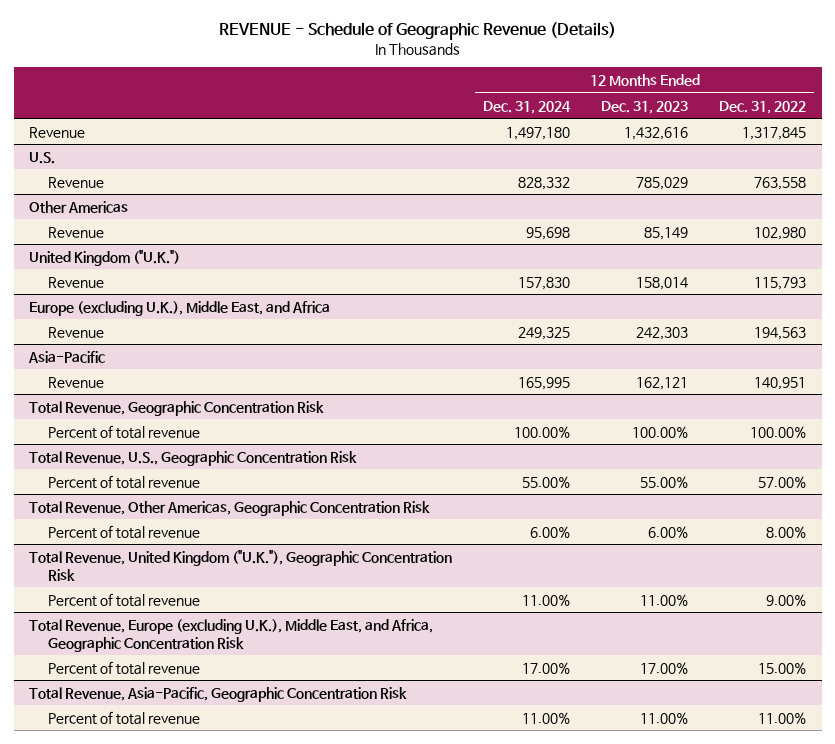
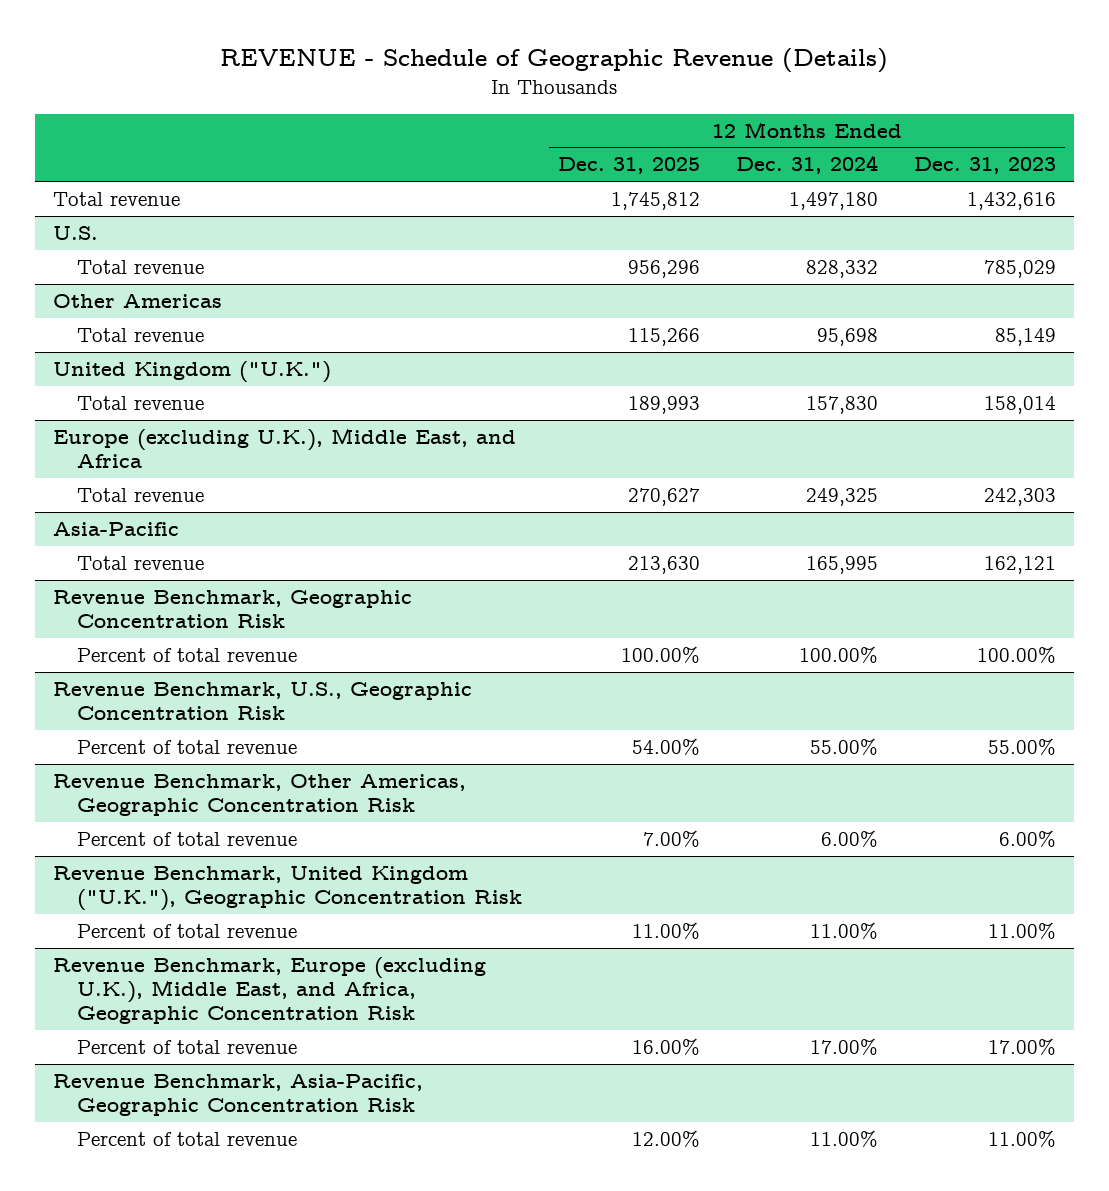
- | 12 Months Ended Dec. 31, 2024 | 12 Months Ended Dec. 31, 2023 | 12 Months Ended Dec. 31, 2022
+ | 12 Months Ended Dec. 31, 2025 | 12 Months Ended Dec. 31, 2024 | 12 Months Ended Dec. 31, 2023
- Revenue | 1,497,180 | 1,432,616 | 1,317,845
+ Total revenue | 1,745,812 | 1,497,180 | 1,432,616
@ U.S.
- Revenue | 828,332 | 785,029 | 763,558
+ Total revenue | 956,296 | 828,332 | 785,029
@ Other Americas
- Revenue | 95,698 | 85,149 | 102,980
+ Total revenue | 115,266 | 95,698 | 85,149
@ United Kingdom ("U.K.")
- Revenue | 157,830 | 158,014 | 115,793
+ Total revenue | 189,993 | 157,830 | 158,014
@ Europe (excluding U.K.), Middle East, and Africa
- Revenue | 249,325 | 242,303 | 194,563
+ Total revenue | 270,627 | 249,325 | 242,303
@ Asia-Pacific
- Revenue | 165,995 | 162,121 | 140,951
- Total Revenue, Geographic Concentration Risk
@ Asia-Pacific
+ Total revenue | 213,630 | 165,995 | 162,121
+ Revenue Benchmark, Geographic Concentration Risk
- Total Revenue, U.S., Geographic Concentration Risk
+ Revenue Benchmark, U.S., Geographic Concentration Risk
- Total Revenue, Other Americas, Geographic Concentration Risk
+ Revenue Benchmark, Other Americas, Geographic Concentration Risk
- Total Revenue, United Kingdom ("U.K."), Geographic Concentration Risk
+ Revenue Benchmark, United Kingdom ("U.K."), Geographic Concentration Risk
- Total Revenue, Europe (excluding U.K.), Middle East, and Africa, Geographic Concentration Risk
+ Revenue Benchmark, Europe (excluding U.K.), Middle East, and Africa, Geographic Concentration Risk
- Total Revenue, Asia-Pacific, Geographic Concentration Risk
+ Revenue Benchmark, Asia-Pacific, Geographic Concentration Risk

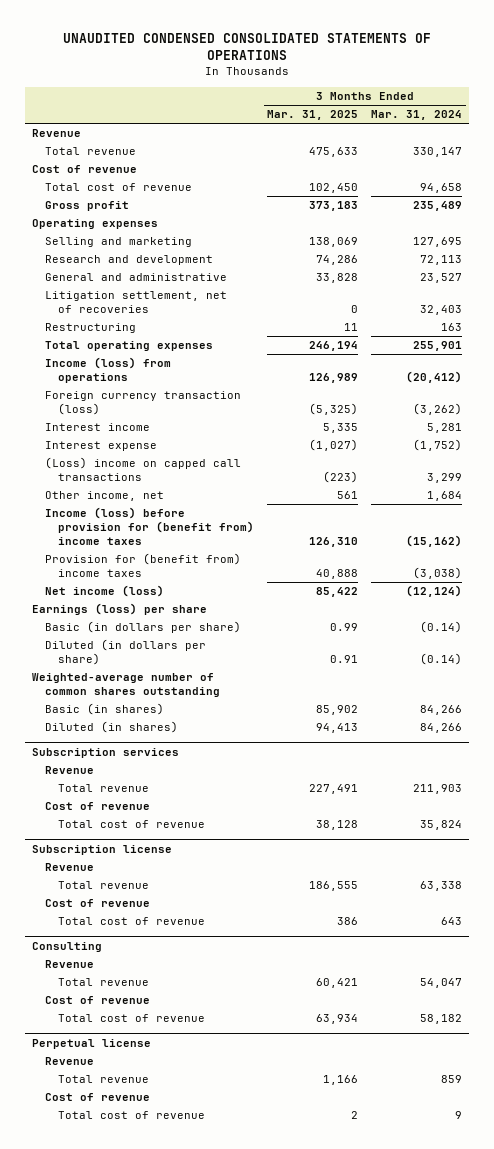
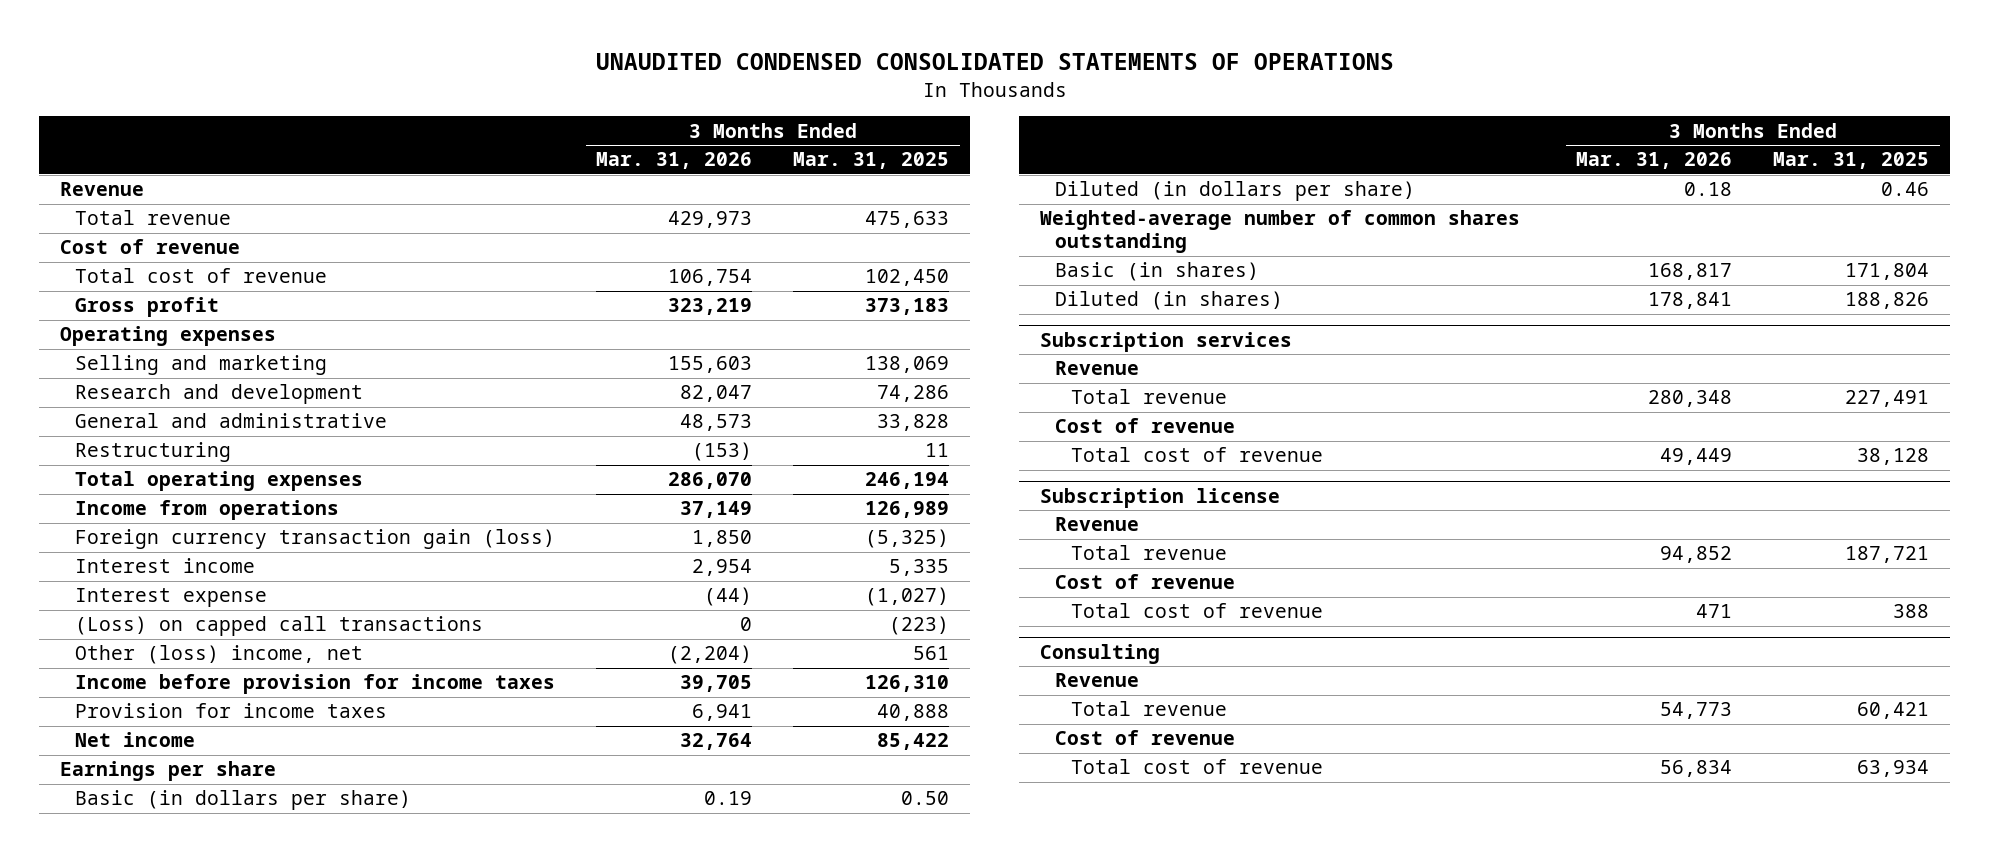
- | 3 Months Ended Mar. 31, 2025 | 3 Months Ended Mar. 31, 2024
+ | 3 Months Ended Mar. 31, 2026 | 3 Months Ended Mar. 31, 2025
- Litigation settlement, net of recoveries | 0 | 32,403
- Income (loss) from operations | 126,989 | (20,412)
- Foreign currency transaction (loss) | (5,325) | (3,262)
+ Income from operations | 37,149 | 126,989
+ Foreign currency transaction gain (loss) | 1,850 | (5,325)
- (Loss) income on capped call transactions | (223) | 3,299
- Other income, net | 561 | 1,684
- Income (loss) before provision for (benefit from) income taxes | 126,310 | (15,162)
- Provision for (benefit from) income taxes | 40,888 | (3,038)
- Net income (loss) | 85,422 | (12,124)
- Earnings (loss) per share
- Basic (in dollars per share) | 0.99 | (0.14)
- Diluted (in dollars per share) | 0.91 | (0.14)
+ (Loss) on capped call transactions | 0 | (223)
+ Other (loss) income, net | (2,204) | 561
+ Income before provision for income taxes | 39,705 | 126,310
+ Provision for income taxes | 6,941 | 40,888
+ Net income | 32,764 | 85,422
+ Earnings per share
+ Basic (in dollars per share) | 0.19 | 0.50
+ Diluted (in dollars per share) | 0.18 | 0.46
- Basic (in shares) | 85,902 | 84,266
- Diluted (in shares) | 94,413 | 84,266
+ Basic (in shares) | 168,817 | 171,804
+ Diluted (in shares) | 178,841 | 188,826
@ Subscription license
- Total revenue | 186,555 | 63,338
+ Total revenue | 94,852 | 187,721
- Total cost of revenue | 386 | 643
+ Total cost of revenue | 471 | 388
- Perpetual license
- Revenue
- Total revenue | 1,166 | 859
- Cost of revenue
- Total cost of revenue | 2 | 9

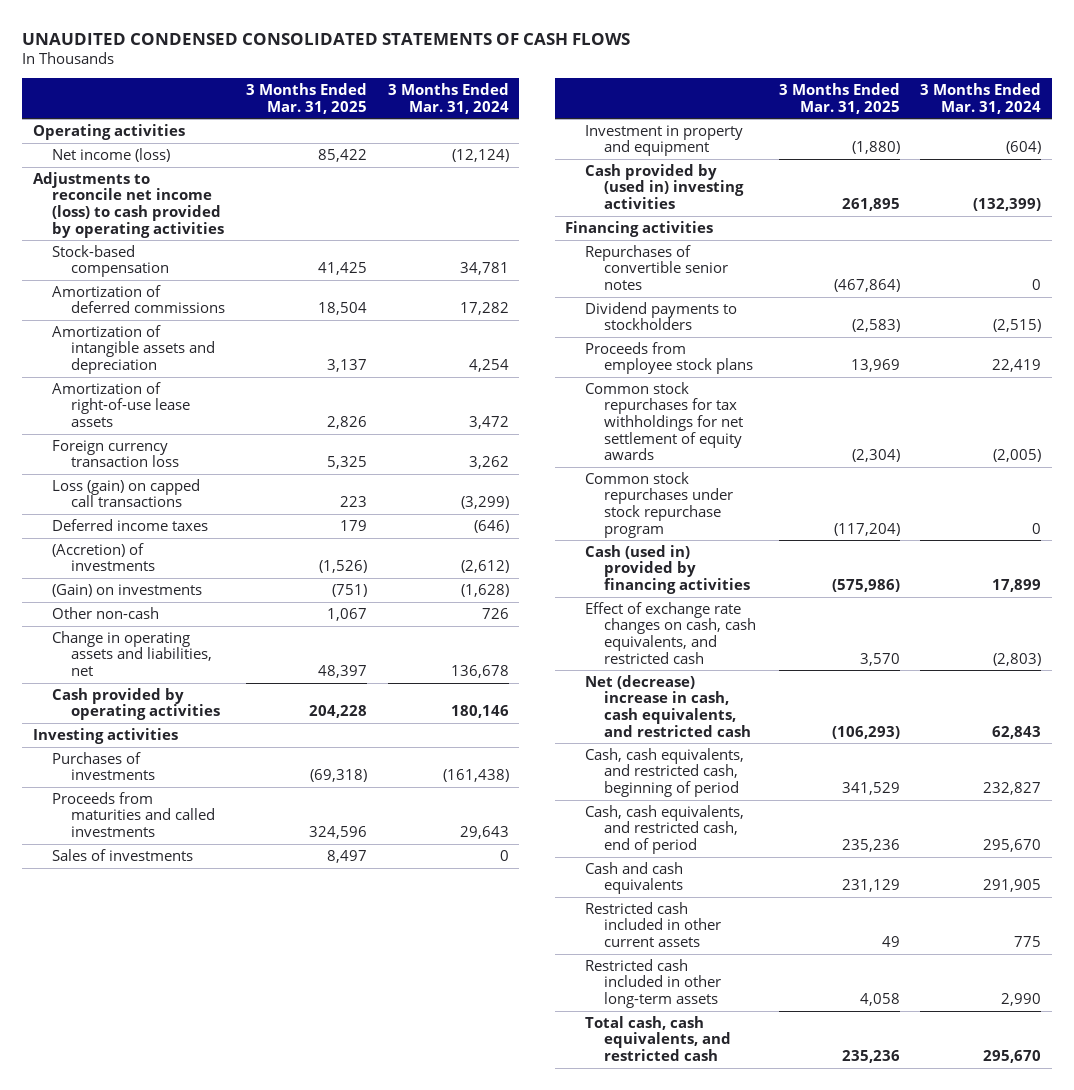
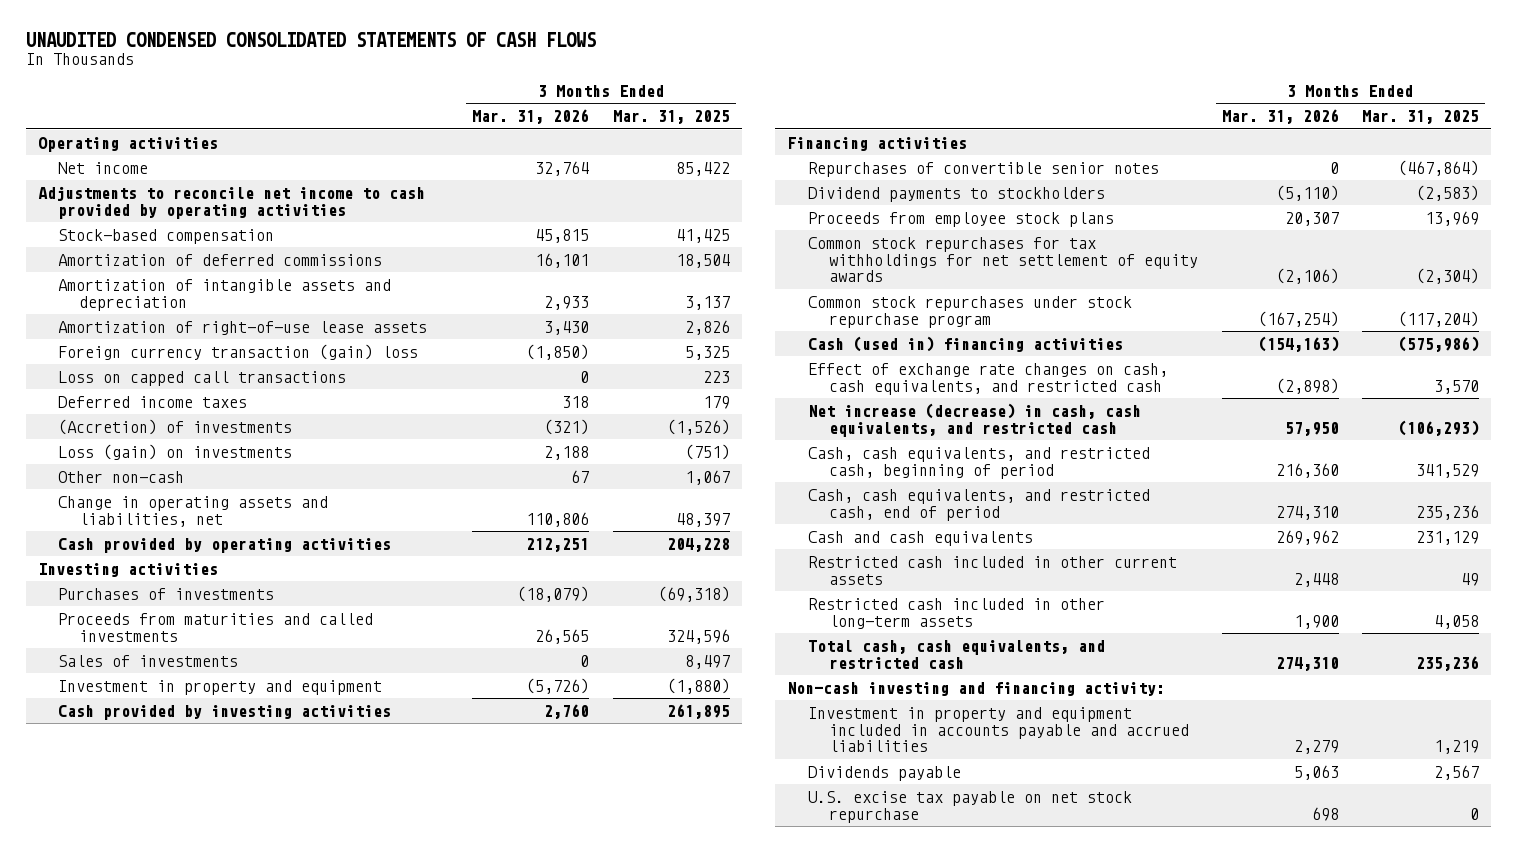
- | 3 Months Ended Mar. 31, 2025 | 3 Months Ended Mar. 31, 2024
+ | 3 Months Ended Mar. 31, 2026 | 3 Months Ended Mar. 31, 2025
- Net income (loss) | 85,422 | (12,124)
- Adjustments to reconcile net income (loss) to cash provided by operating activities
+ Net income | 32,764 | 85,422
+ Adjustments to reconcile net income to cash provided by operating activities
- Foreign currency transaction loss | 5,325 | 3,262
- Loss (gain) on capped call transactions | 223 | (3,299)
+ Foreign currency transaction (gain) loss | (1,850) | 5,325
+ Loss on capped call transactions | 0 | 223
- (Gain) on investments | (751) | (1,628)
+ Loss (gain) on investments | 2,188 | (751)
- Cash provided by (used in) investing activities | 261,895 | (132,399)
+ Cash provided by investing activities | 2,760 | 261,895
- Cash (used in) provided by financing activities | (575,986) | 17,899
+ Cash (used in) financing activities | (154,163) | (575,986)
- Net (decrease) increase in cash, cash equivalents, and restricted cash | (106,293) | 62,843
+ Net increase (decrease) in cash, cash equivalents, and restricted cash | 57,950 | (106,293)
+ Non-cash investing and financing activity:
+ Investment in property and equipment included in accounts payable and accrued liabilities | 2,279 | 1,219
+ Dividends payable | 5,063 | 2,567
+ U.S. excise tax payable on net stock repurchase | 698 | 0

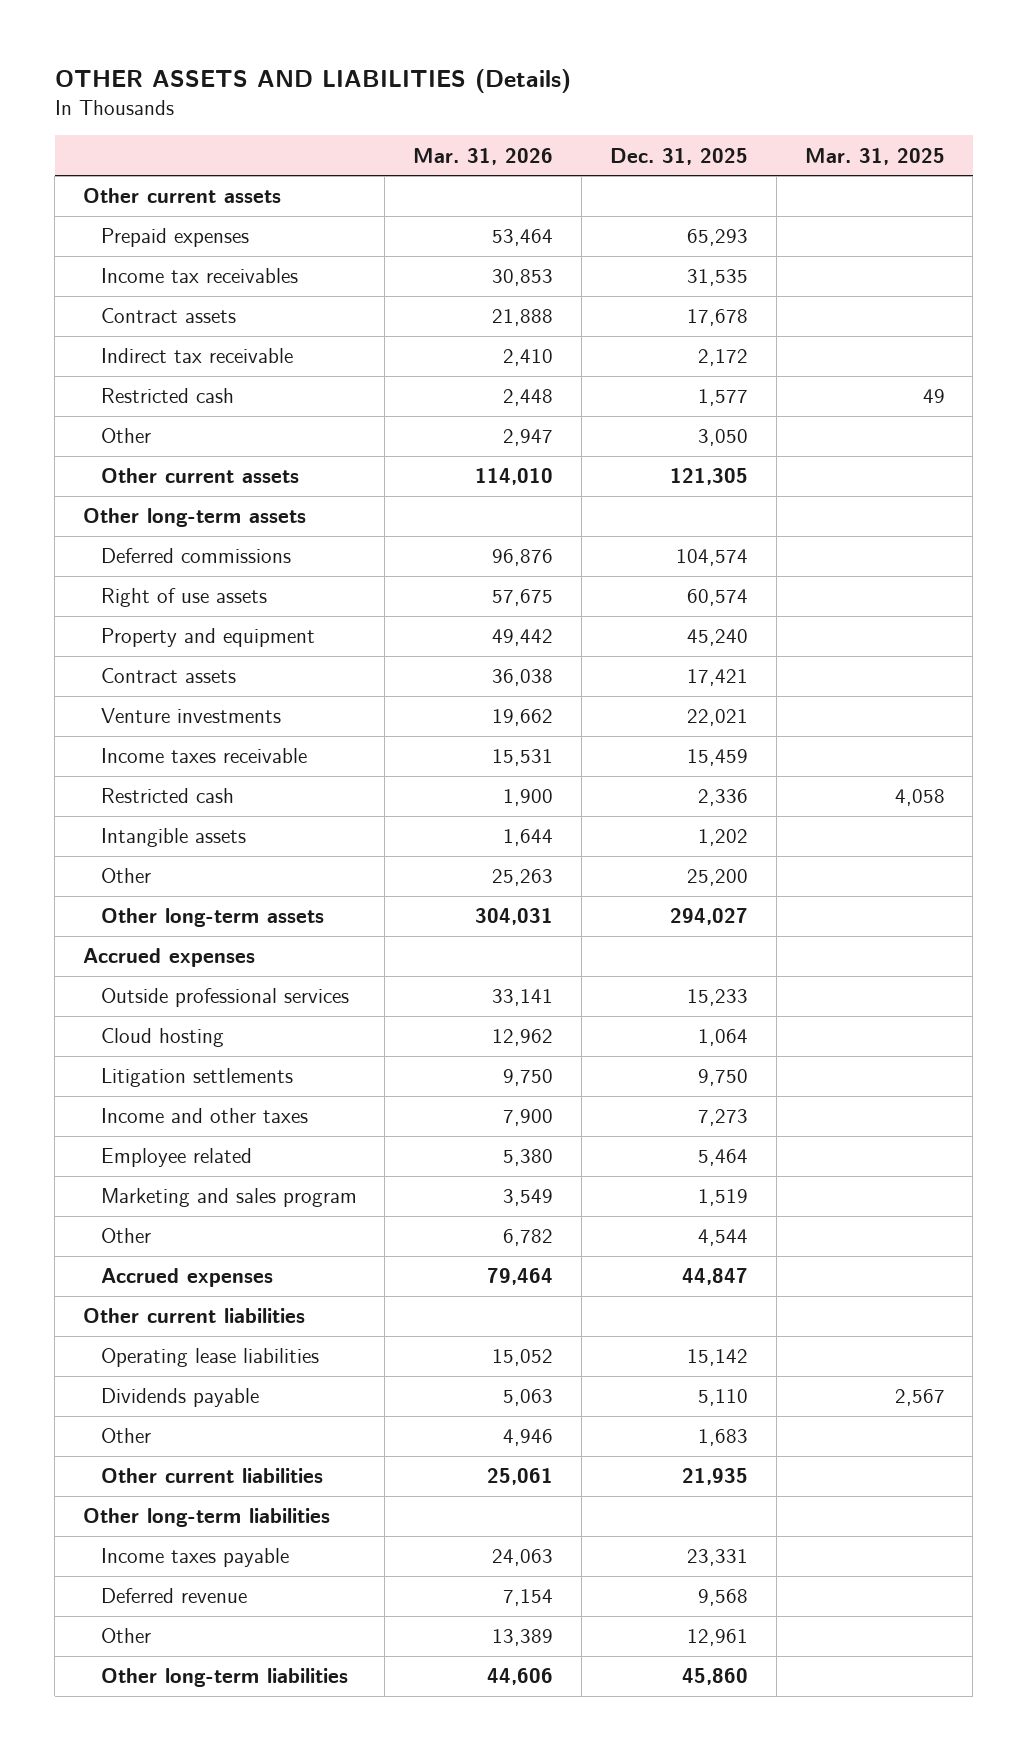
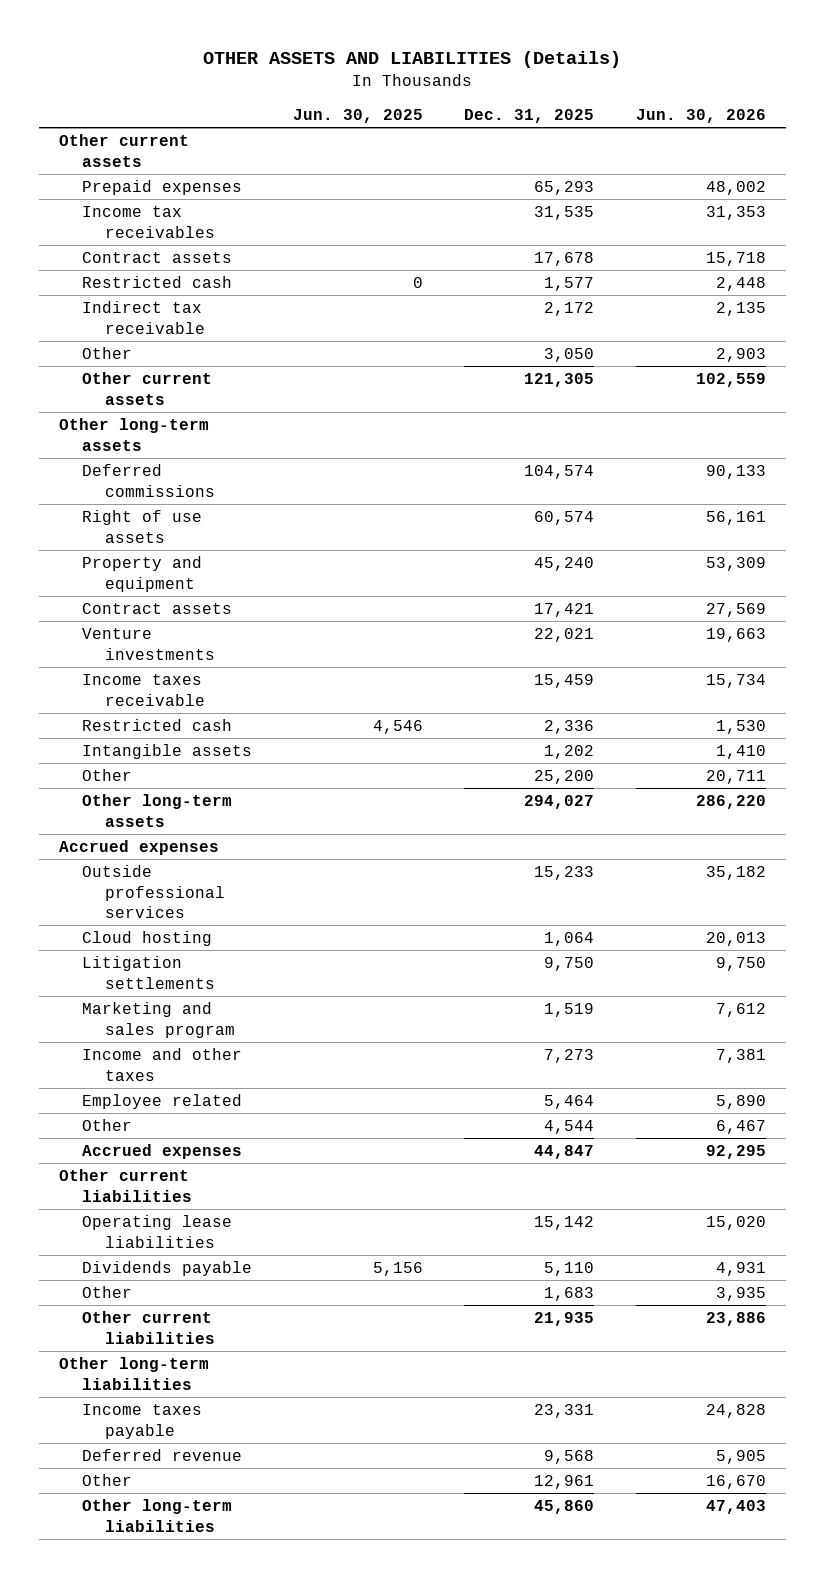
- | Mar. 31, 2026 | Dec. 31, 2025 | Mar. 31, 2025
+ | Jun. 30, 2025 | Dec. 31, 2025 | Jun. 30, 2026
moved down: Indirect tax receivable | | 2,172 | 2,135
moved up: Marketing and sales program | | 1,519 | 7,612

